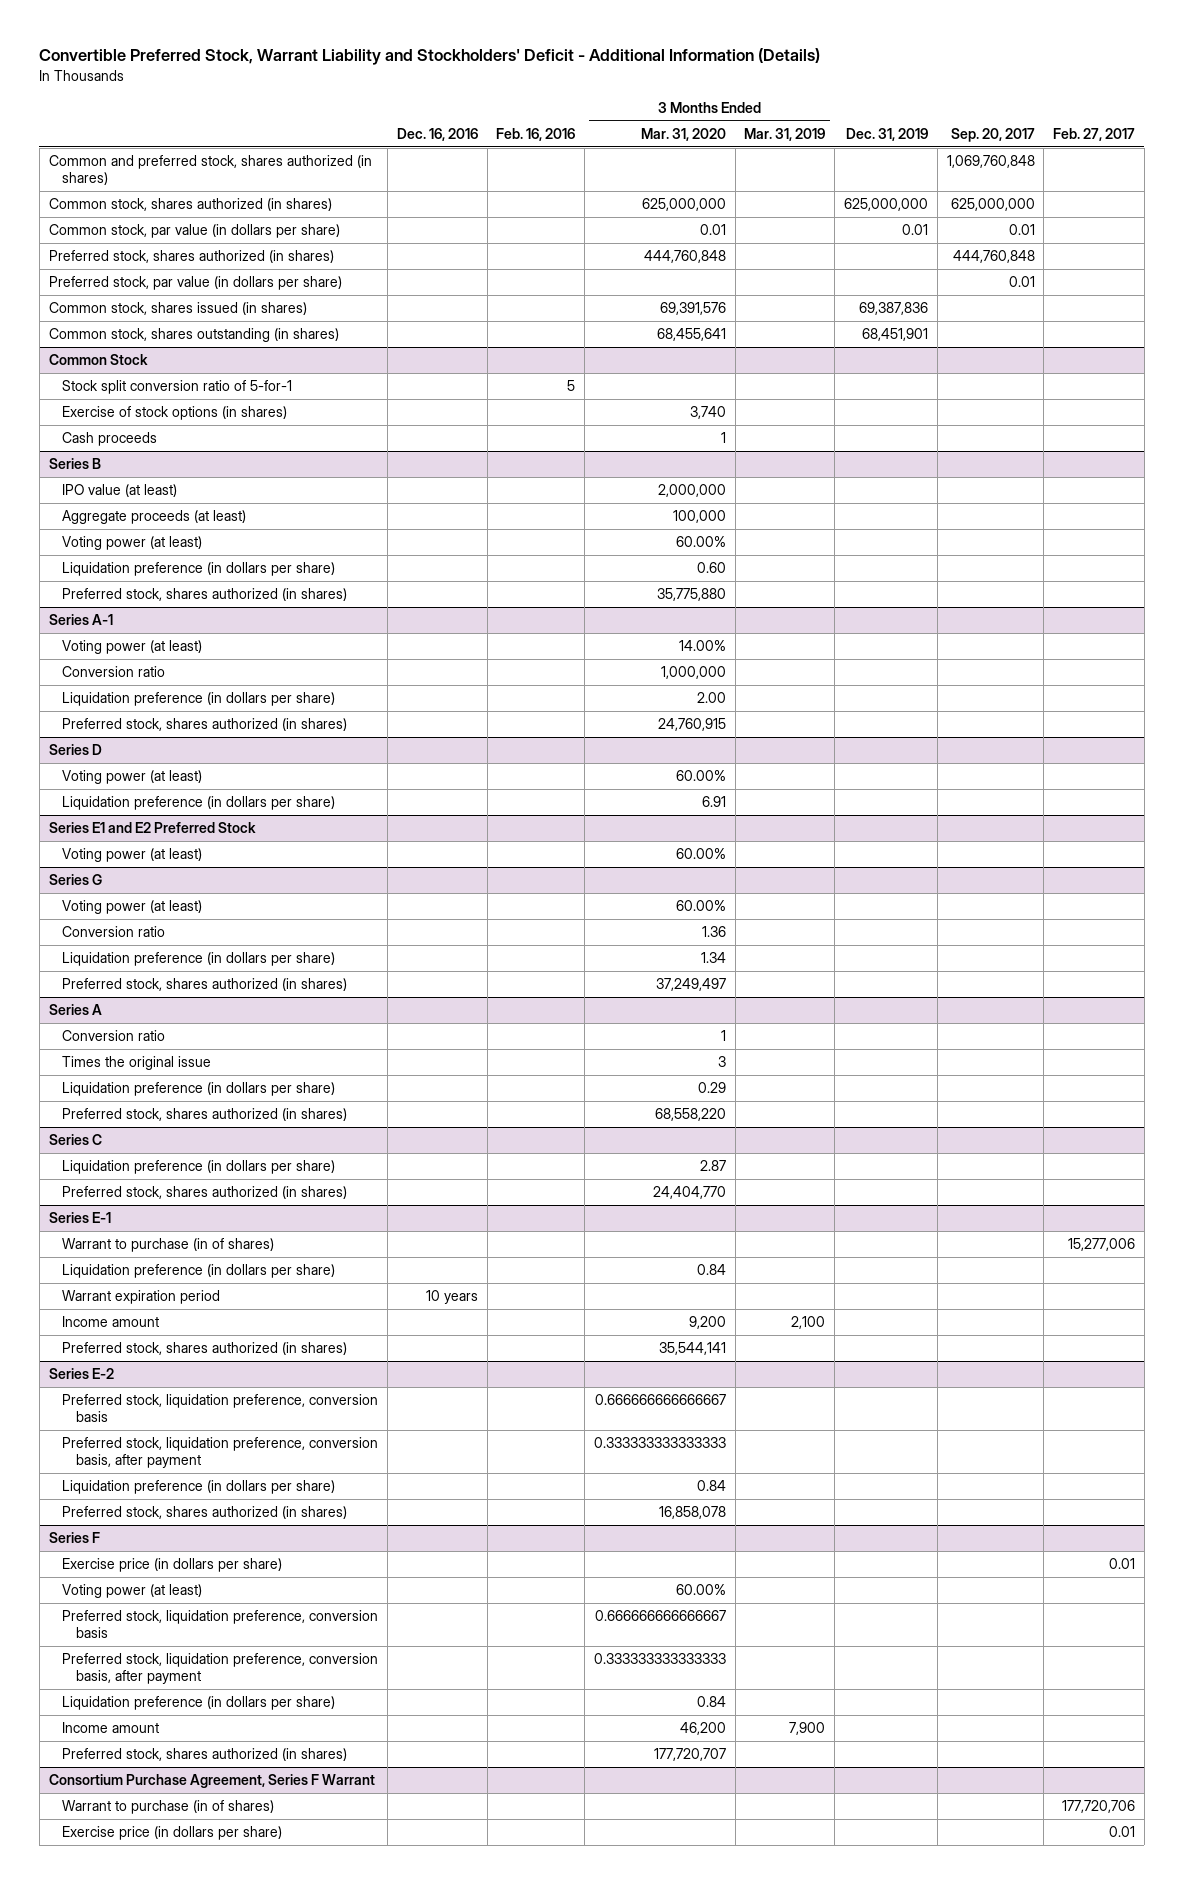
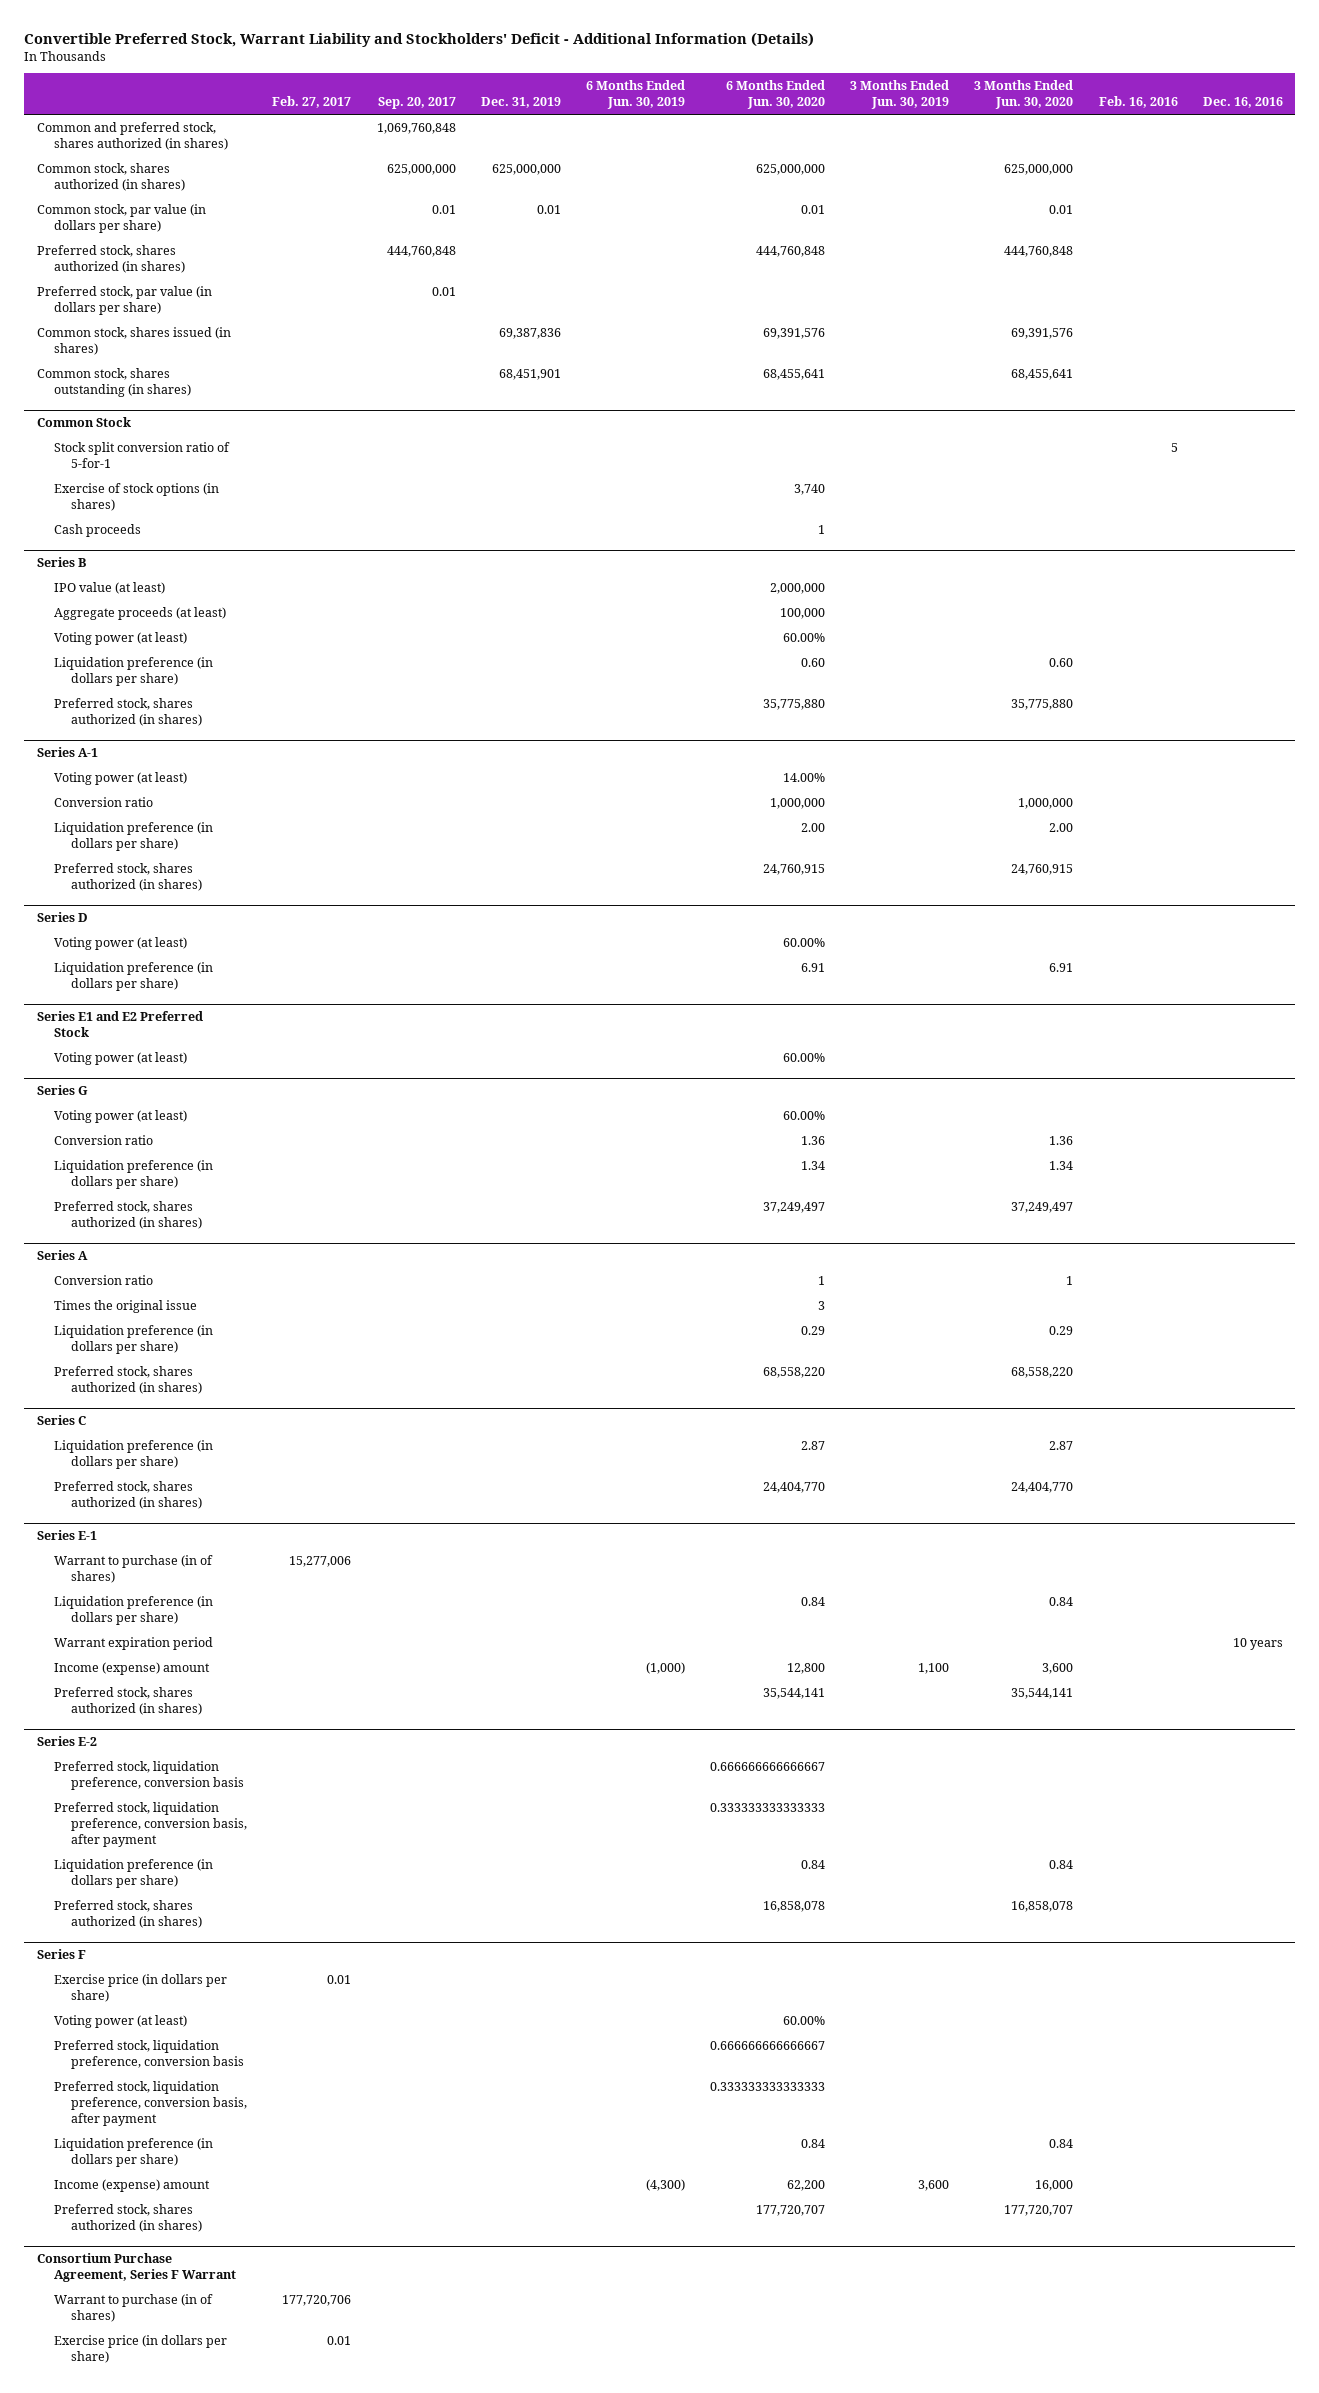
- | Dec. 16, 2016 | Feb. 16, 2016 | 3 Months Ended Mar. 31, 2020 | 3 Months Ended Mar. 31, 2019 | Dec. 31, 2019 | Sep. 20, 2017 | Feb. 27, 2017
+ | Feb. 27, 2017 | Sep. 20, 2017 | Dec. 31, 2019 | 6 Months Ended Jun. 30, 2019 | 6 Months Ended Jun. 30, 2020 | 3 Months Ended Jun. 30, 2019 | 3 Months Ended Jun. 30, 2020 | Feb. 16, 2016 | Dec. 16, 2016
@ Series E-1
- Income amount | | | 9,200 | 2,100 | | |
+ Income (expense) amount | | | | (1,000) | 12,800 | 1,100 | 3,600 | |
@ Series F
- Income amount | | | 46,200 | 7,900 | | |
+ Income (expense) amount | | | | (4,300) | 62,200 | 3,600 | 16,000 | |

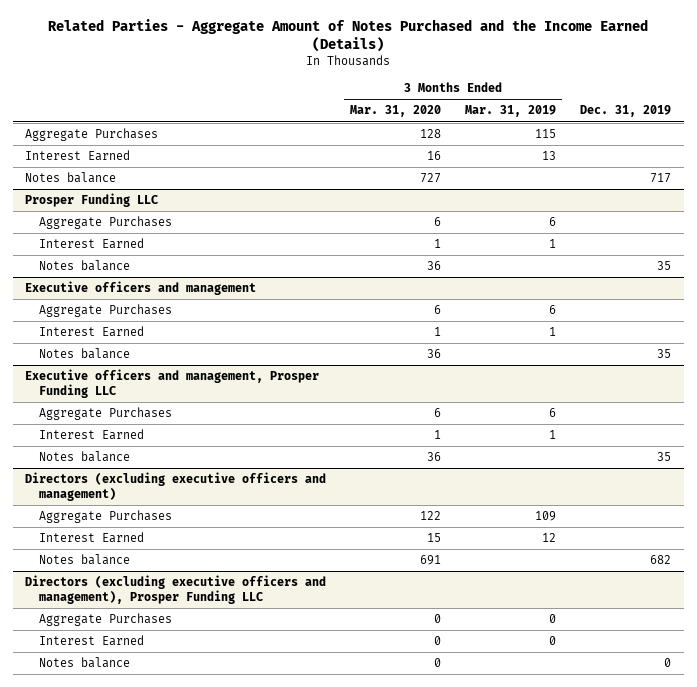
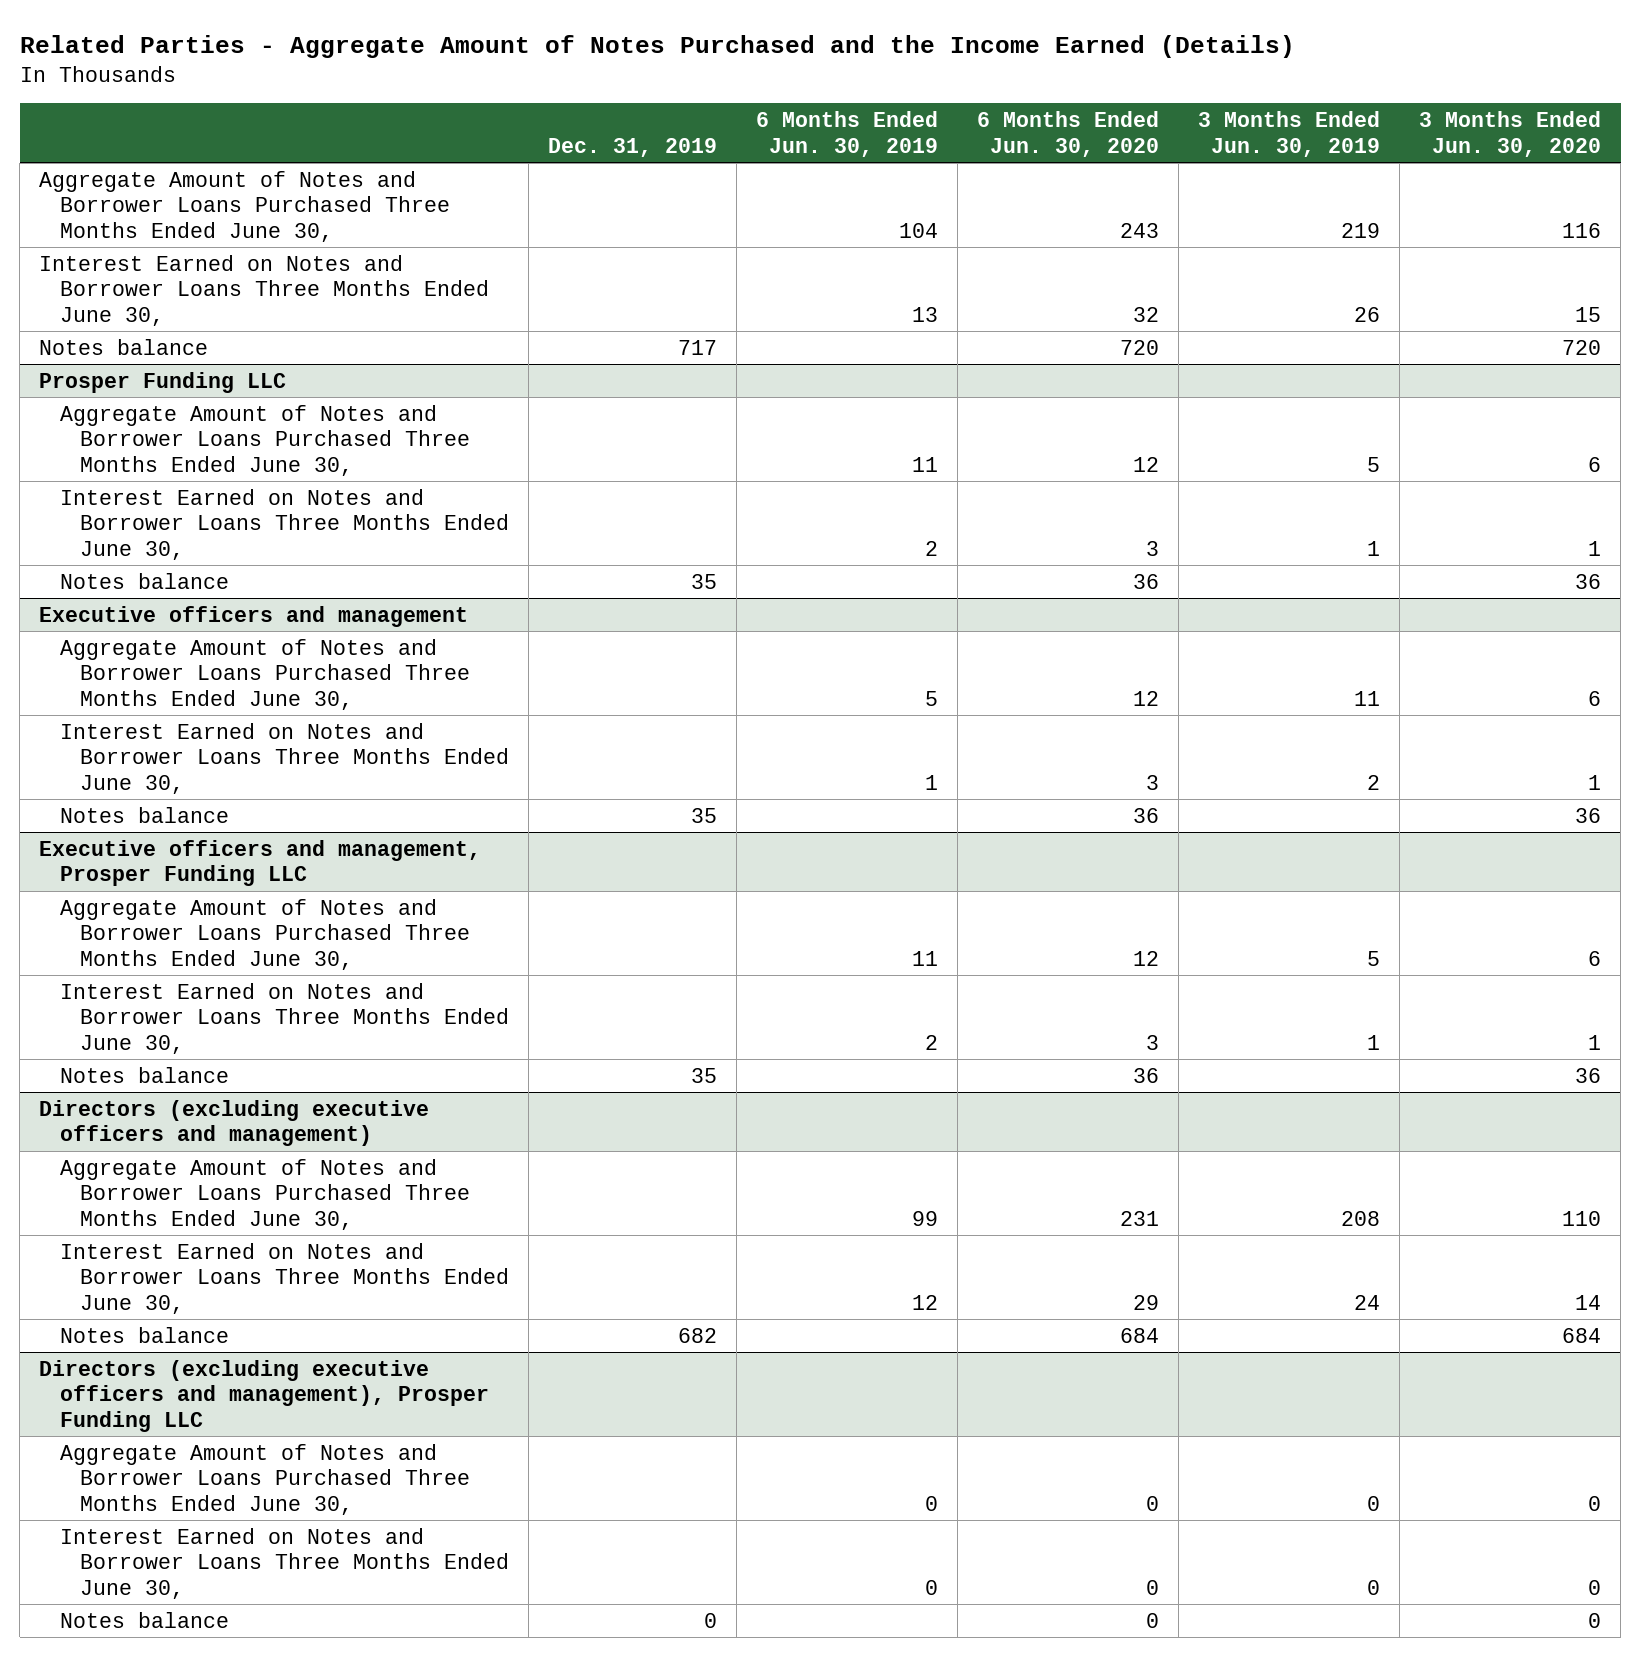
- | 3 Months Ended Mar. 31, 2020 | 3 Months Ended Mar. 31, 2019 | Dec. 31, 2019
+ | Dec. 31, 2019 | 6 Months Ended Jun. 30, 2019 | 6 Months Ended Jun. 30, 2020 | 3 Months Ended Jun. 30, 2019 | 3 Months Ended Jun. 30, 2020
- Aggregate Purchases | 128 | 115 |
- Interest Earned | 16 | 13 |
+ Aggregate Amount of Notes and Borrower Loans Purchased Three Months Ended June 30, | | 104 | 243 | 219 | 116
+ Interest Earned on Notes and Borrower Loans Three Months Ended June 30, | | 13 | 32 | 26 | 15
@ Prosper Funding LLC
- Aggregate Purchases | 6 | 6 |
- Interest Earned | 1 | 1 |
+ Aggregate Amount of Notes and Borrower Loans Purchased Three Months Ended June 30, | | 11 | 12 | 5 | 6
+ Interest Earned on Notes and Borrower Loans Three Months Ended June 30, | | 2 | 3 | 1 | 1
@ Executive officers and management
- Aggregate Purchases | 6 | 6 |
- Interest Earned | 1 | 1 |
+ Aggregate Amount of Notes and Borrower Loans Purchased Three Months Ended June 30, | | 5 | 12 | 11 | 6
+ Interest Earned on Notes and Borrower Loans Three Months Ended June 30, | | 1 | 3 | 2 | 1
@ Executive officers and management, Prosper Funding LLC
- Aggregate Purchases | 6 | 6 |
- Interest Earned | 1 | 1 |
+ Aggregate Amount of Notes and Borrower Loans Purchased Three Months Ended June 30, | | 11 | 12 | 5 | 6
+ Interest Earned on Notes and Borrower Loans Three Months Ended June 30, | | 2 | 3 | 1 | 1
@ Directors (excluding executive officers and management)
- Aggregate Purchases | 122 | 109 |
- Interest Earned | 15 | 12 |
+ Aggregate Amount of Notes and Borrower Loans Purchased Three Months Ended June 30, | | 99 | 231 | 208 | 110
+ Interest Earned on Notes and Borrower Loans Three Months Ended June 30, | | 12 | 29 | 24 | 14
@ Directors (excluding executive officers and management), Prosper Funding LLC
- Aggregate Purchases | 0 | 0 |
- Interest Earned | 0 | 0 |
+ Aggregate Amount of Notes and Borrower Loans Purchased Three Months Ended June 30, | | 0 | 0 | 0 | 0
+ Interest Earned on Notes and Borrower Loans Three Months Ended June 30, | | 0 | 0 | 0 | 0

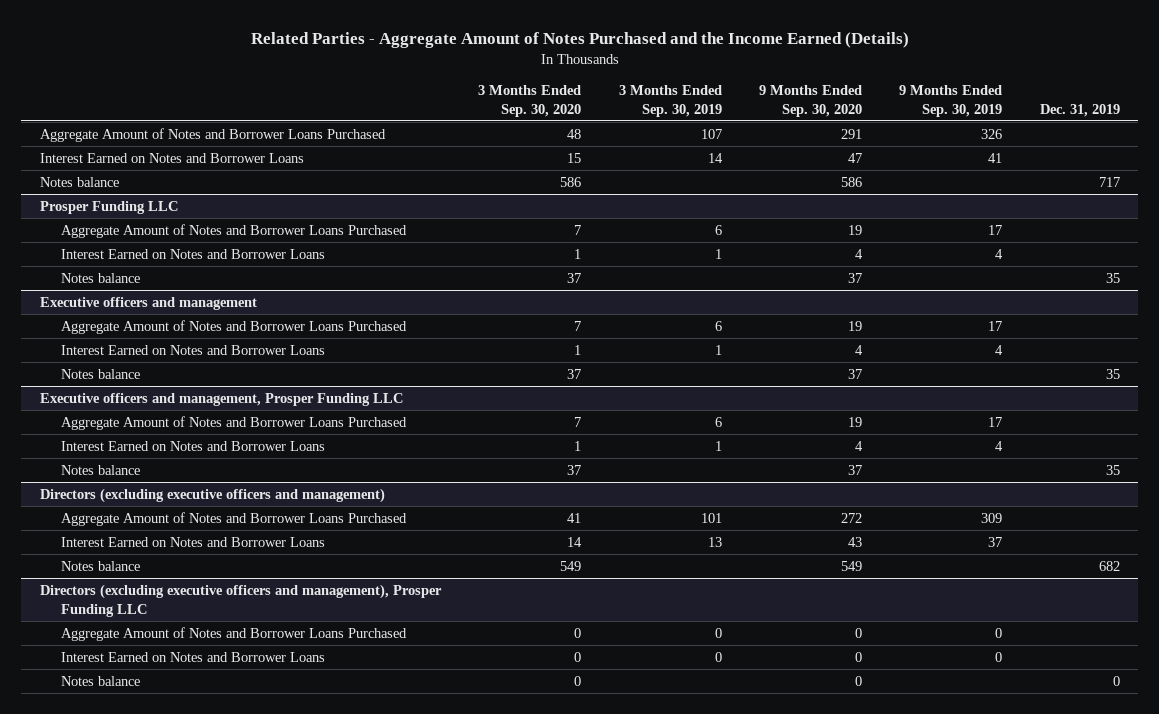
- | Dec. 31, 2019 | 6 Months Ended Jun. 30, 2019 | 6 Months Ended Jun. 30, 2020 | 3 Months Ended Jun. 30, 2019 | 3 Months Ended Jun. 30, 2020
+ | 3 Months Ended Sep. 30, 2020 | 3 Months Ended Sep. 30, 2019 | 9 Months Ended Sep. 30, 2020 | 9 Months Ended Sep. 30, 2019 | Dec. 31, 2019
- Aggregate Amount of Notes and Borrower Loans Purchased Three Months Ended June 30, | | 104 | 243 | 219 | 116
- Interest Earned on Notes and Borrower Loans Three Months Ended June 30, | | 13 | 32 | 26 | 15
+ Aggregate Amount of Notes and Borrower Loans Purchased | 48 | 107 | 291 | 326 |
+ Interest Earned on Notes and Borrower Loans | 15 | 14 | 47 | 41 |
@ Prosper Funding LLC
- Aggregate Amount of Notes and Borrower Loans Purchased Three Months Ended June 30, | | 11 | 12 | 5 | 6
- Interest Earned on Notes and Borrower Loans Three Months Ended June 30, | | 2 | 3 | 1 | 1
+ Aggregate Amount of Notes and Borrower Loans Purchased | 7 | 6 | 19 | 17 |
+ Interest Earned on Notes and Borrower Loans | 1 | 1 | 4 | 4 |
@ Executive officers and management
- Aggregate Amount of Notes and Borrower Loans Purchased Three Months Ended June 30, | | 5 | 12 | 11 | 6
- Interest Earned on Notes and Borrower Loans Three Months Ended June 30, | | 1 | 3 | 2 | 1
+ Aggregate Amount of Notes and Borrower Loans Purchased | 7 | 6 | 19 | 17 |
+ Interest Earned on Notes and Borrower Loans | 1 | 1 | 4 | 4 |
@ Executive officers and management, Prosper Funding LLC
- Aggregate Amount of Notes and Borrower Loans Purchased Three Months Ended June 30, | | 11 | 12 | 5 | 6
- Interest Earned on Notes and Borrower Loans Three Months Ended June 30, | | 2 | 3 | 1 | 1
+ Aggregate Amount of Notes and Borrower Loans Purchased | 7 | 6 | 19 | 17 |
+ Interest Earned on Notes and Borrower Loans | 1 | 1 | 4 | 4 |
@ Directors (excluding executive officers and management)
- Aggregate Amount of Notes and Borrower Loans Purchased Three Months Ended June 30, | | 99 | 231 | 208 | 110
- Interest Earned on Notes and Borrower Loans Three Months Ended June 30, | | 12 | 29 | 24 | 14
+ Aggregate Amount of Notes and Borrower Loans Purchased | 41 | 101 | 272 | 309 |
+ Interest Earned on Notes and Borrower Loans | 14 | 13 | 43 | 37 |
@ Directors (excluding executive officers and management), Prosper Funding LLC
- Aggregate Amount of Notes and Borrower Loans Purchased Three Months Ended June 30, | | 0 | 0 | 0 | 0
- Interest Earned on Notes and Borrower Loans Three Months Ended June 30, | | 0 | 0 | 0 | 0
+ Aggregate Amount of Notes and Borrower Loans Purchased | 0 | 0 | 0 | 0 |
+ Interest Earned on Notes and Borrower Loans | 0 | 0 | 0 | 0 |

